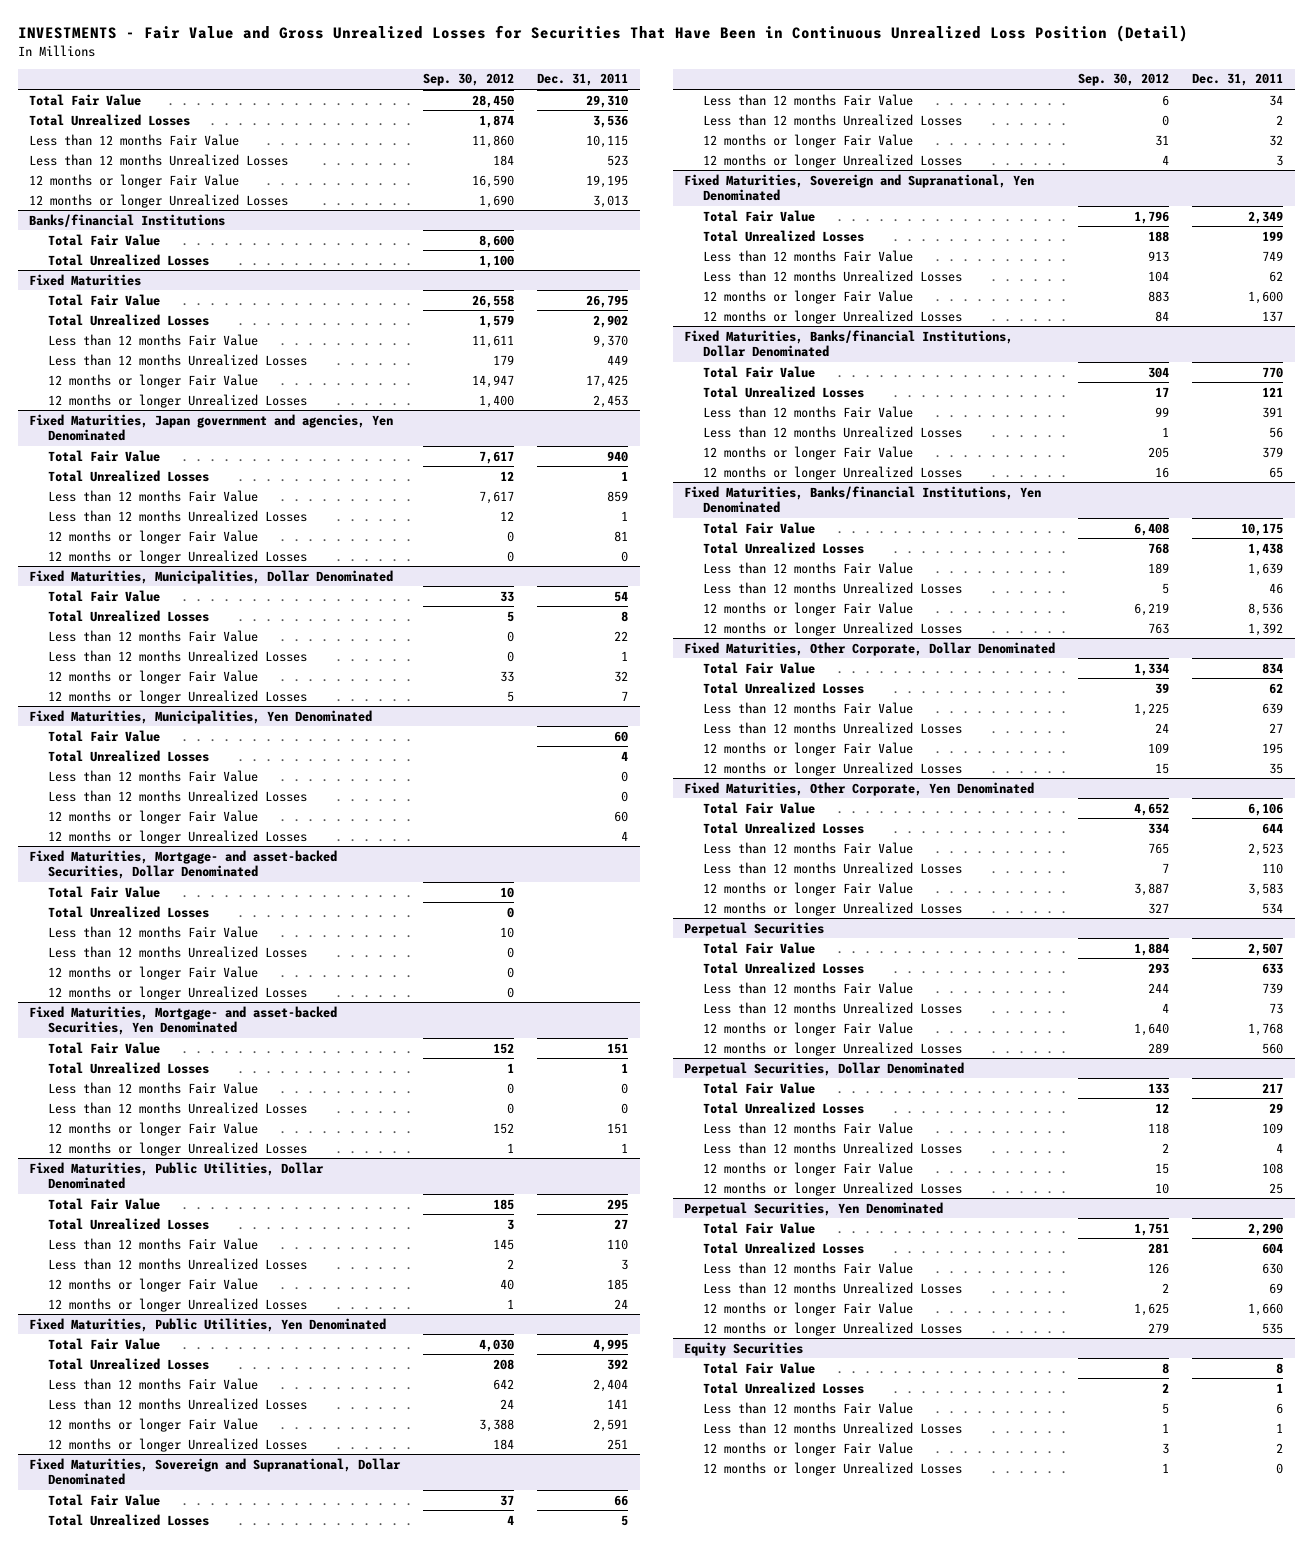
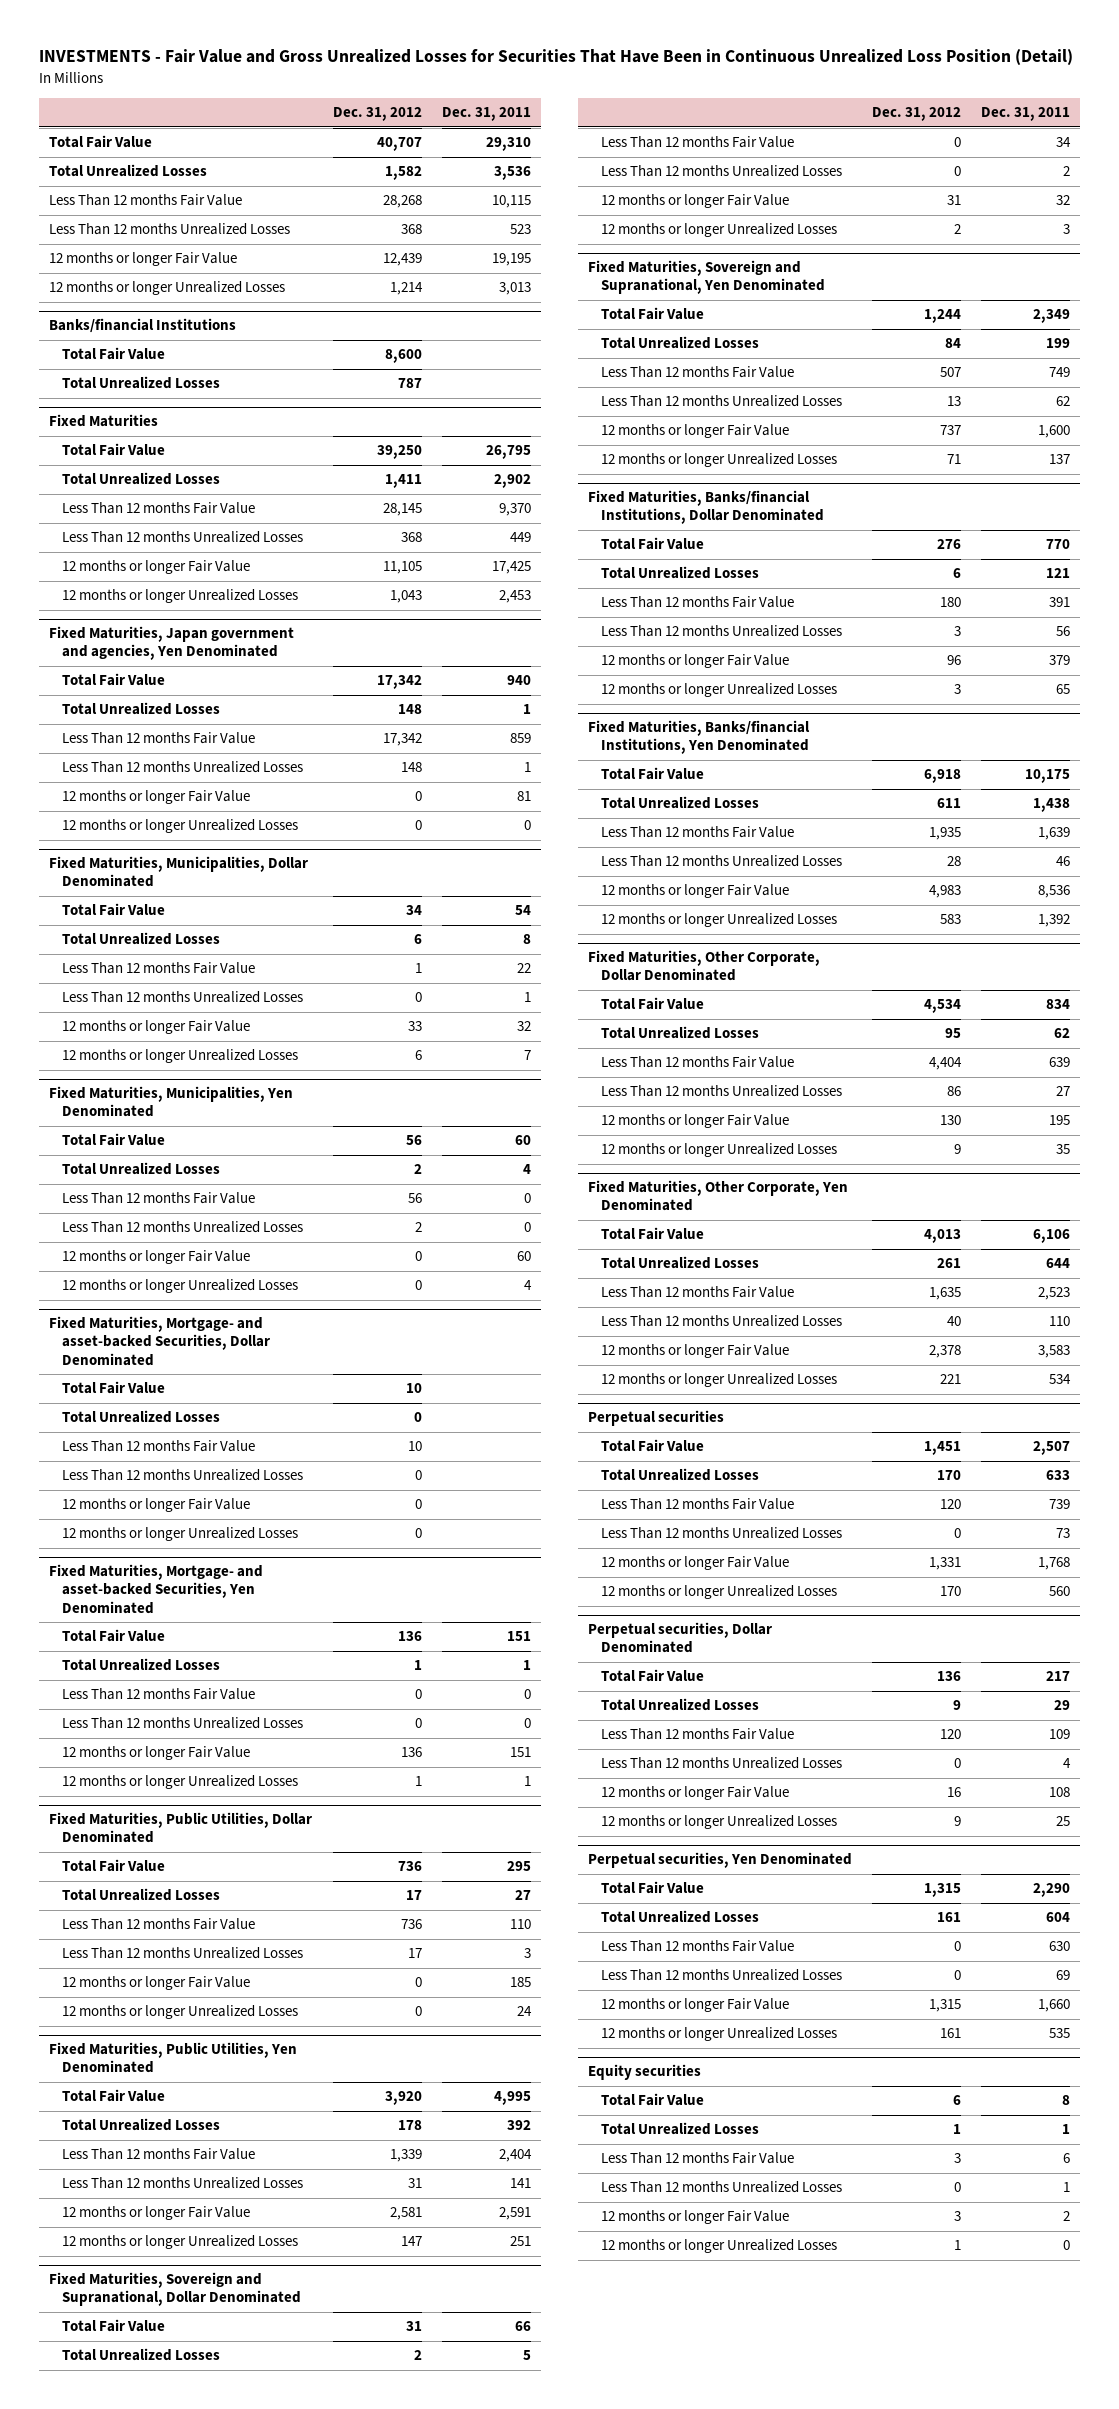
- | Sep. 30, 2012 | Dec. 31, 2011
+ | Dec. 31, 2012 | Dec. 31, 2011
- Less than 12 months Fair Value | 11,860 | 10,115
- Less than 12 months Unrealized Losses | 184 | 523
+ Less Than 12 months Fair Value | 28,268 | 10,115
+ Less Than 12 months Unrealized Losses | 368 | 523
@ Fixed Maturities
- Less than 12 months Fair Value | 11,611 | 9,370
- Less than 12 months Unrealized Losses | 179 | 449
+ Less Than 12 months Fair Value | 28,145 | 9,370
+ Less Than 12 months Unrealized Losses | 368 | 449
@ Fixed Maturities, Japan government and agencies, Yen Denominated
- Less than 12 months Fair Value | 7,617 | 859
- Less than 12 months Unrealized Losses | 12 | 1
+ Less Than 12 months Fair Value | 17,342 | 859
+ Less Than 12 months Unrealized Losses | 148 | 1
@ Fixed Maturities, Municipalities, Dollar Denominated
- Less than 12 months Fair Value | 0 | 22
- Less than 12 months Unrealized Losses | 0 | 1
+ Less Than 12 months Fair Value | 1 | 22
+ Less Than 12 months Unrealized Losses | 0 | 1
@ Fixed Maturities, Municipalities, Yen Denominated
- Less than 12 months Fair Value | | 0
- Less than 12 months Unrealized Losses | | 0
+ Less Than 12 months Fair Value | 56 | 0
+ Less Than 12 months Unrealized Losses | 2 | 0
@ Fixed Maturities, Mortgage- and asset-backed Securities, Dollar Denominated
- Less than 12 months Fair Value | 10 |
- Less than 12 months Unrealized Losses | 0 |
+ Less Than 12 months Fair Value | 10 |
+ Less Than 12 months Unrealized Losses | 0 |
@ Fixed Maturities, Mortgage- and asset-backed Securities, Yen Denominated
- Less than 12 months Fair Value | 0 | 0
- Less than 12 months Unrealized Losses | 0 | 0
+ Less Than 12 months Fair Value | 0 | 0
+ Less Than 12 months Unrealized Losses | 0 | 0
@ Fixed Maturities, Public Utilities, Dollar Denominated
- Less than 12 months Fair Value | 145 | 110
- Less than 12 months Unrealized Losses | 2 | 3
+ Less Than 12 months Fair Value | 736 | 110
+ Less Than 12 months Unrealized Losses | 17 | 3
@ Fixed Maturities, Public Utilities, Yen Denominated
- Less than 12 months Fair Value | 642 | 2,404
- Less than 12 months Unrealized Losses | 24 | 141
+ Less Than 12 months Fair Value | 1,339 | 2,404
+ Less Than 12 months Unrealized Losses | 31 | 141
@ Fixed Maturities, Sovereign and Supranational, Dollar Denominated
- Less than 12 months Fair Value | 6 | 34
- Less than 12 months Unrealized Losses | 0 | 2
+ Less Than 12 months Fair Value | 0 | 34
+ Less Than 12 months Unrealized Losses | 0 | 2
@ Fixed Maturities, Sovereign and Supranational, Yen Denominated
- Less than 12 months Fair Value | 913 | 749
- Less than 12 months Unrealized Losses | 104 | 62
+ Less Than 12 months Fair Value | 507 | 749
+ Less Than 12 months Unrealized Losses | 13 | 62
@ Fixed Maturities, Banks/financial Institutions, Dollar Denominated
- Less than 12 months Fair Value | 99 | 391
- Less than 12 months Unrealized Losses | 1 | 56
+ Less Than 12 months Fair Value | 180 | 391
+ Less Than 12 months Unrealized Losses | 3 | 56
@ Fixed Maturities, Banks/financial Institutions, Yen Denominated
- Less than 12 months Fair Value | 189 | 1,639
- Less than 12 months Unrealized Losses | 5 | 46
+ Less Than 12 months Fair Value | 1,935 | 1,639
+ Less Than 12 months Unrealized Losses | 28 | 46
@ Fixed Maturities, Other Corporate, Dollar Denominated
- Less than 12 months Fair Value | 1,225 | 639
- Less than 12 months Unrealized Losses | 24 | 27
+ Less Than 12 months Fair Value | 4,404 | 639
+ Less Than 12 months Unrealized Losses | 86 | 27
@ Fixed Maturities, Other Corporate, Yen Denominated
- Less than 12 months Fair Value | 765 | 2,523
- Less than 12 months Unrealized Losses | 7 | 110
+ Less Than 12 months Fair Value | 1,635 | 2,523
+ Less Than 12 months Unrealized Losses | 40 | 110
- Perpetual Securities
+ Perpetual securities
- Less than 12 months Fair Value | 244 | 739
- Less than 12 months Unrealized Losses | 4 | 73
+ Less Than 12 months Fair Value | 120 | 739
+ Less Than 12 months Unrealized Losses | 0 | 73
- Perpetual Securities, Dollar Denominated
+ Perpetual securities, Dollar Denominated
- Less than 12 months Fair Value | 118 | 109
- Less than 12 months Unrealized Losses | 2 | 4
+ Less Than 12 months Fair Value | 120 | 109
+ Less Than 12 months Unrealized Losses | 0 | 4
- Perpetual Securities, Yen Denominated
+ Perpetual securities, Yen Denominated
- Less than 12 months Fair Value | 126 | 630
- Less than 12 months Unrealized Losses | 2 | 69
+ Less Than 12 months Fair Value | 0 | 630
+ Less Than 12 months Unrealized Losses | 0 | 69
- Equity Securities
+ Equity securities
- Less than 12 months Fair Value | 5 | 6
- Less than 12 months Unrealized Losses | 1 | 1
+ Less Than 12 months Fair Value | 3 | 6
+ Less Than 12 months Unrealized Losses | 0 | 1

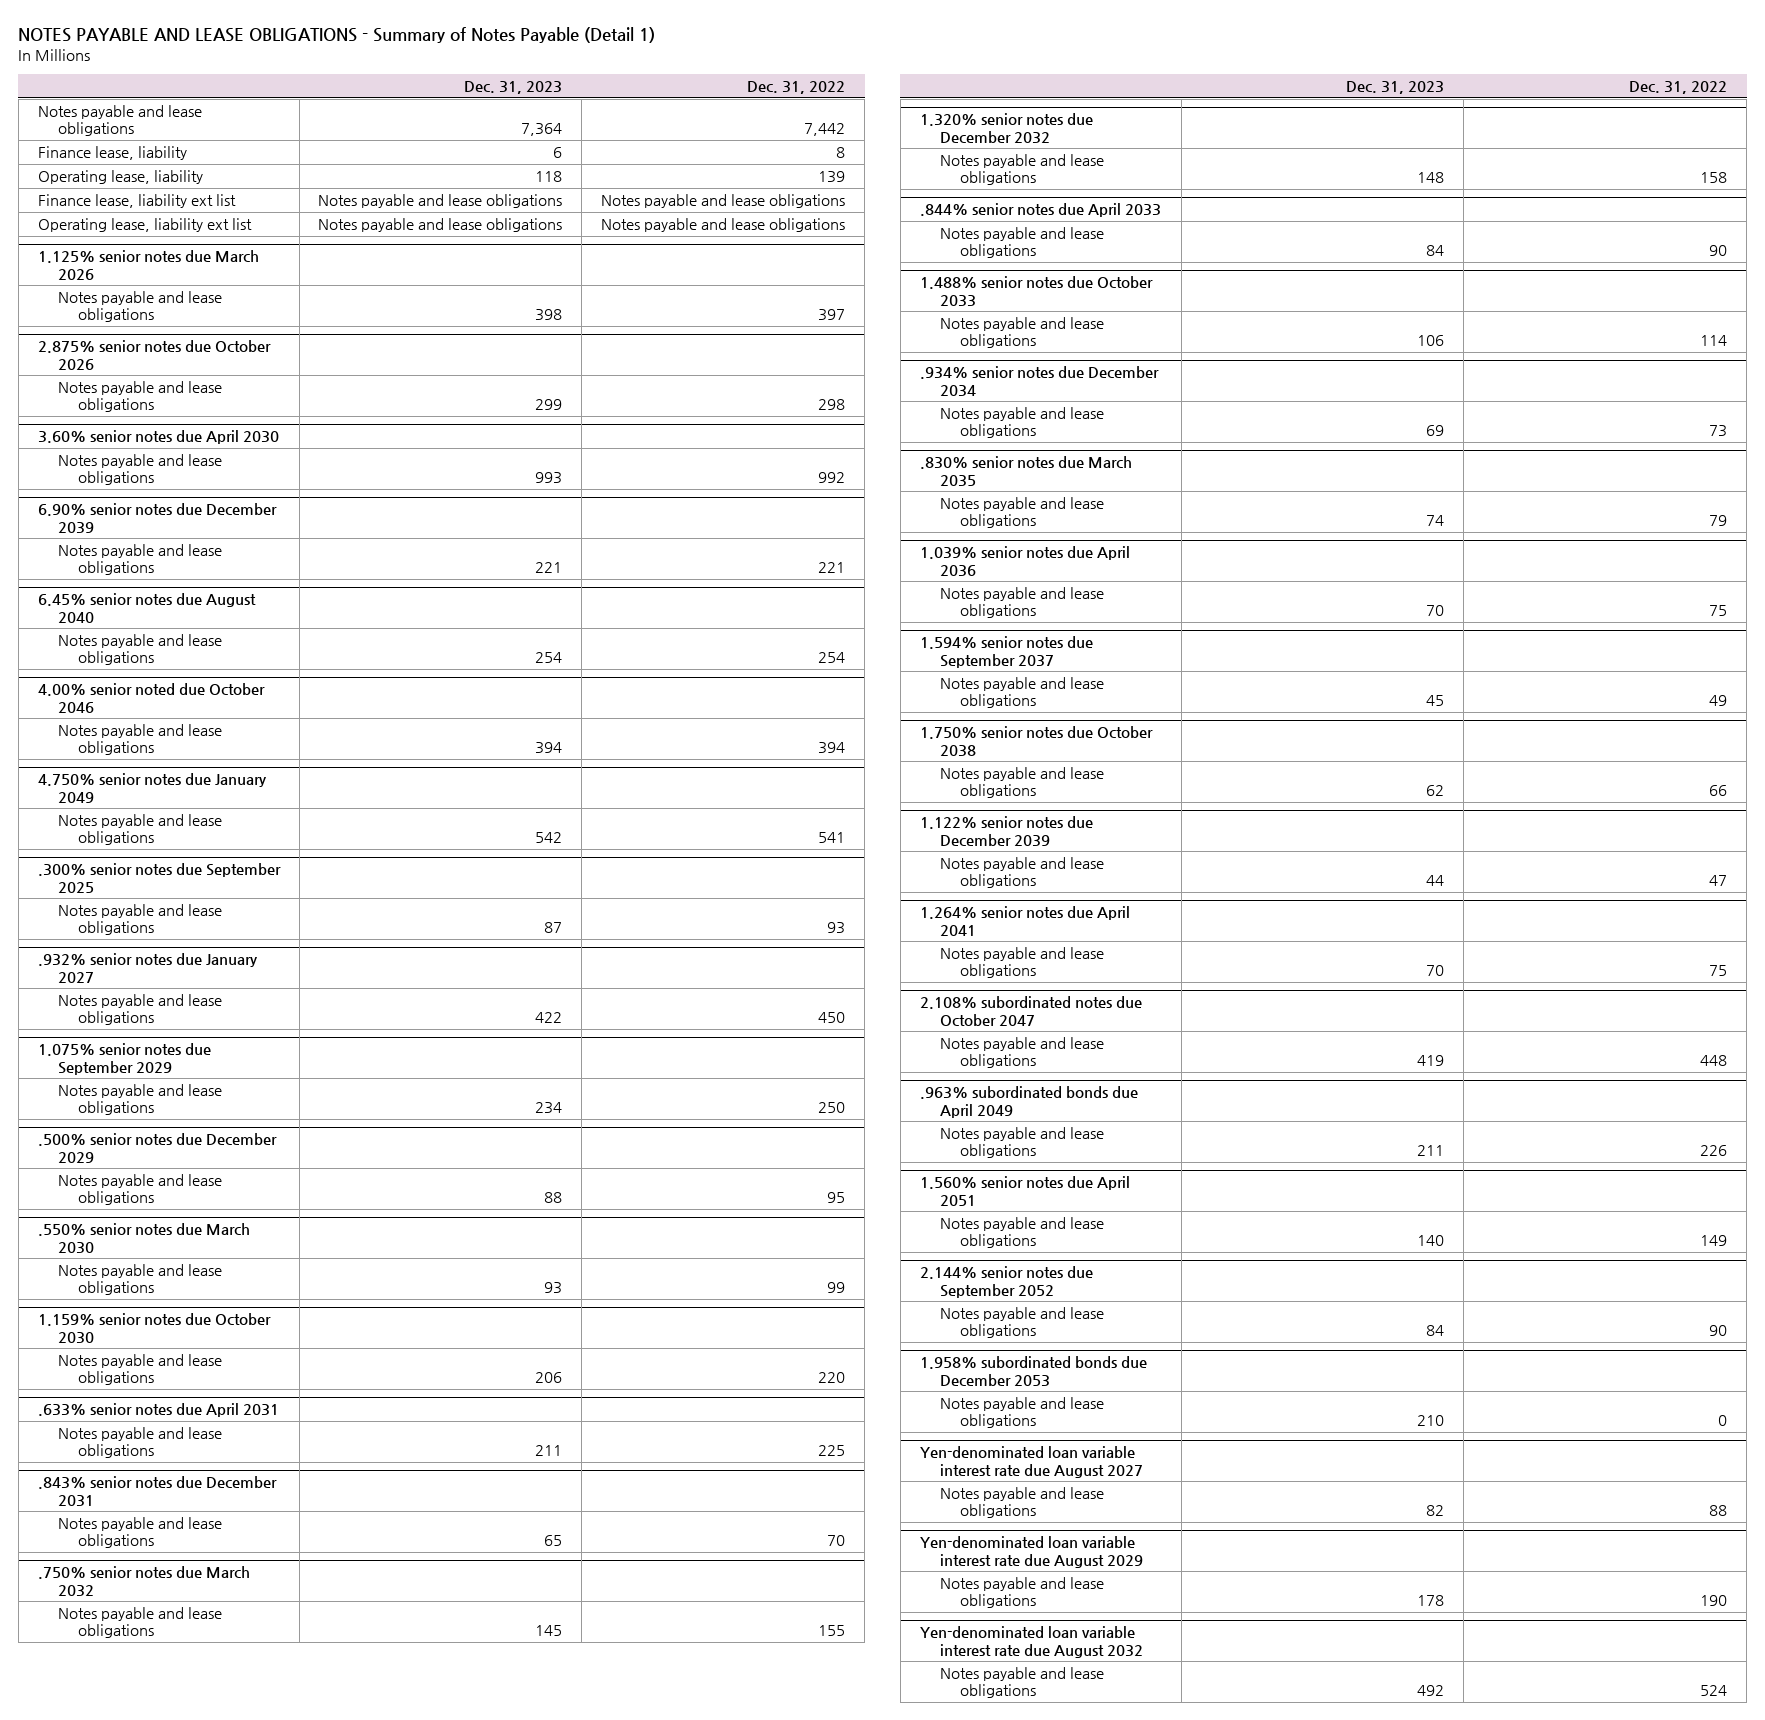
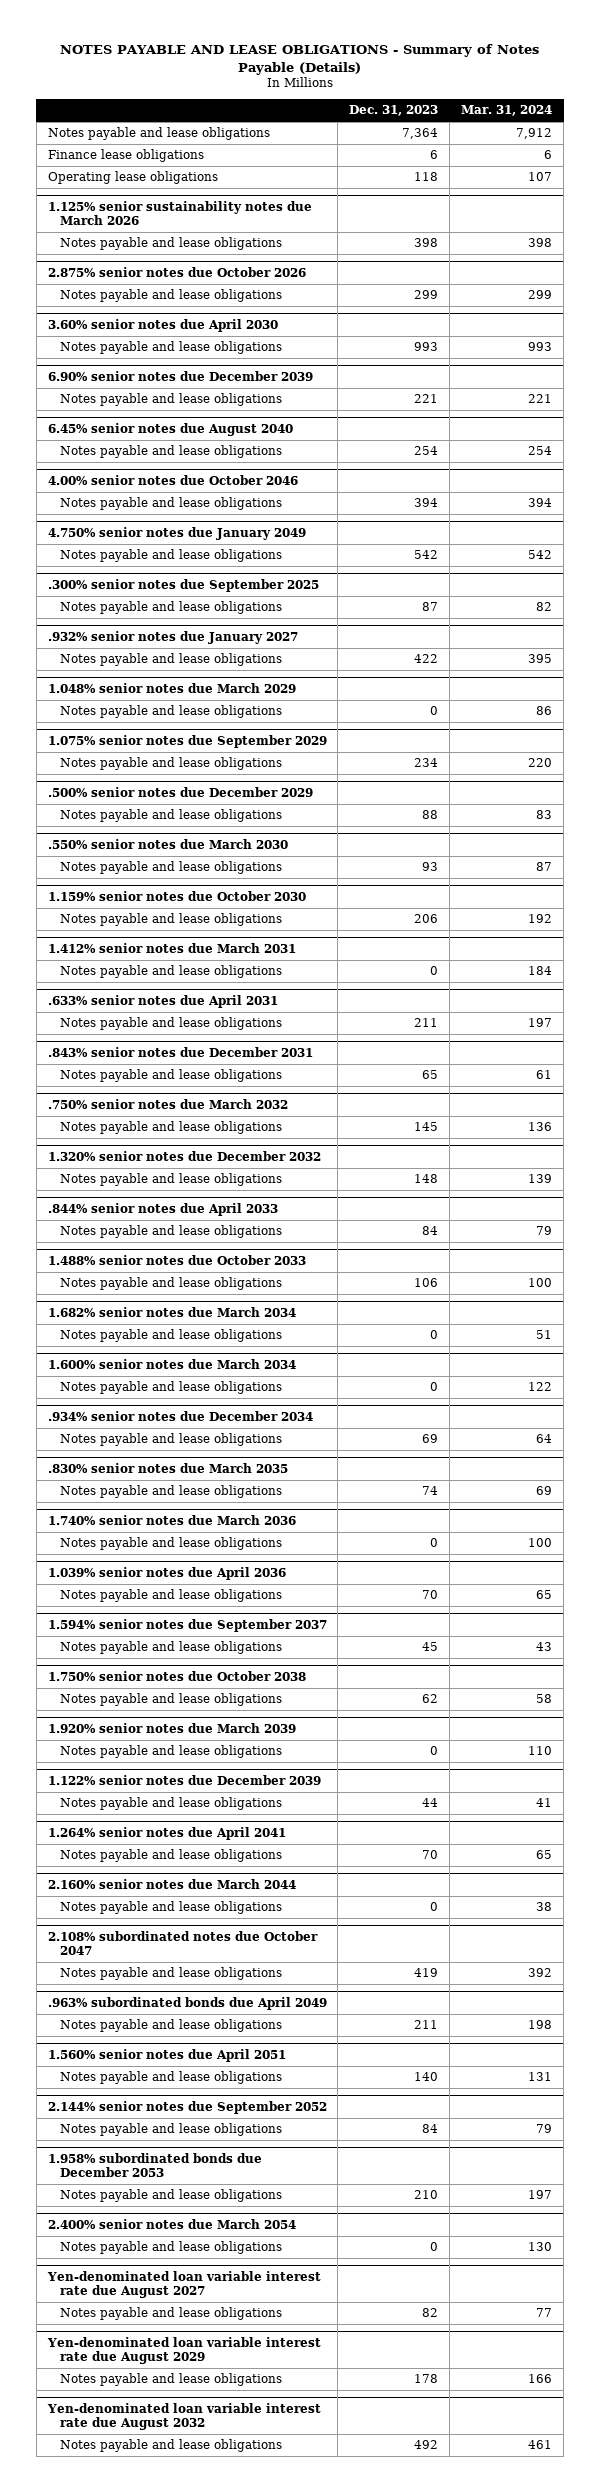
- NOTES PAYABLE AND LEASE OBLIGATIONS - Summary of Notes Payable (Detail 1)
+ NOTES PAYABLE AND LEASE OBLIGATIONS - Summary of Notes Payable (Details)
- | Dec. 31, 2023 | Dec. 31, 2022
+ | Dec. 31, 2023 | Mar. 31, 2024
- Finance lease, liability | 6 | 8
- Operating lease, liability | 118 | 139
- Finance lease, liability ext list | Notes payable and lease obligations | Notes payable and lease obligations
- Operating lease, liability ext list | Notes payable and lease obligations | Notes payable and lease obligations
- 1.125% senior notes due March 2026
+ Finance lease obligations | 6 | 6
+ Operating lease obligations | 118 | 107
+ 1.125% senior sustainability notes due March 2026
- 4.00% senior noted due October 2046
+ 4.00% senior notes due October 2046
+ 1.048% senior notes due March 2029
+ Notes payable and lease obligations | 0 | 86
+ 1.412% senior notes due March 2031
+ Notes payable and lease obligations | 0 | 184
+ 1.682% senior notes due March 2034
+ Notes payable and lease obligations | 0 | 51
+ 1.600% senior notes due March 2034
+ Notes payable and lease obligations | 0 | 122
+ 1.740% senior notes due March 2036
+ Notes payable and lease obligations | 0 | 100
+ 1.920% senior notes due March 2039
+ Notes payable and lease obligations | 0 | 110
+ 2.160% senior notes due March 2044
+ Notes payable and lease obligations | 0 | 38
+ 2.400% senior notes due March 2054
+ Notes payable and lease obligations | 0 | 130

